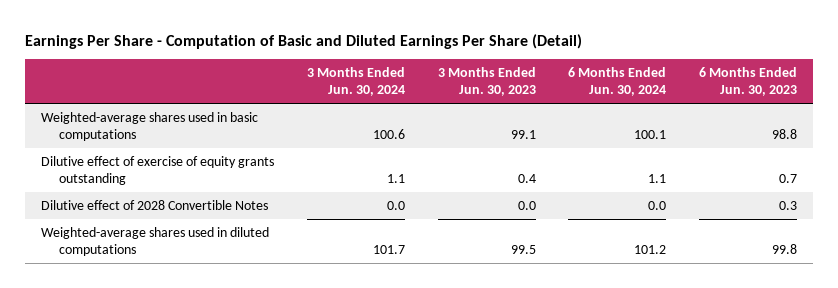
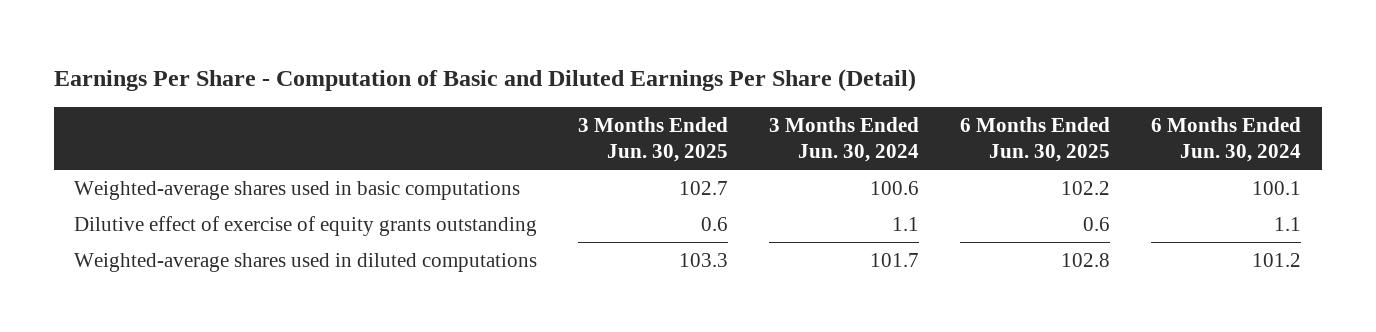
- | 3 Months Ended Jun. 30, 2024 | 3 Months Ended Jun. 30, 2023 | 6 Months Ended Jun. 30, 2024 | 6 Months Ended Jun. 30, 2023
+ | 3 Months Ended Jun. 30, 2025 | 3 Months Ended Jun. 30, 2024 | 6 Months Ended Jun. 30, 2025 | 6 Months Ended Jun. 30, 2024
- Dilutive effect of 2028 Convertible Notes | 0.0 | 0.0 | 0.0 | 0.3

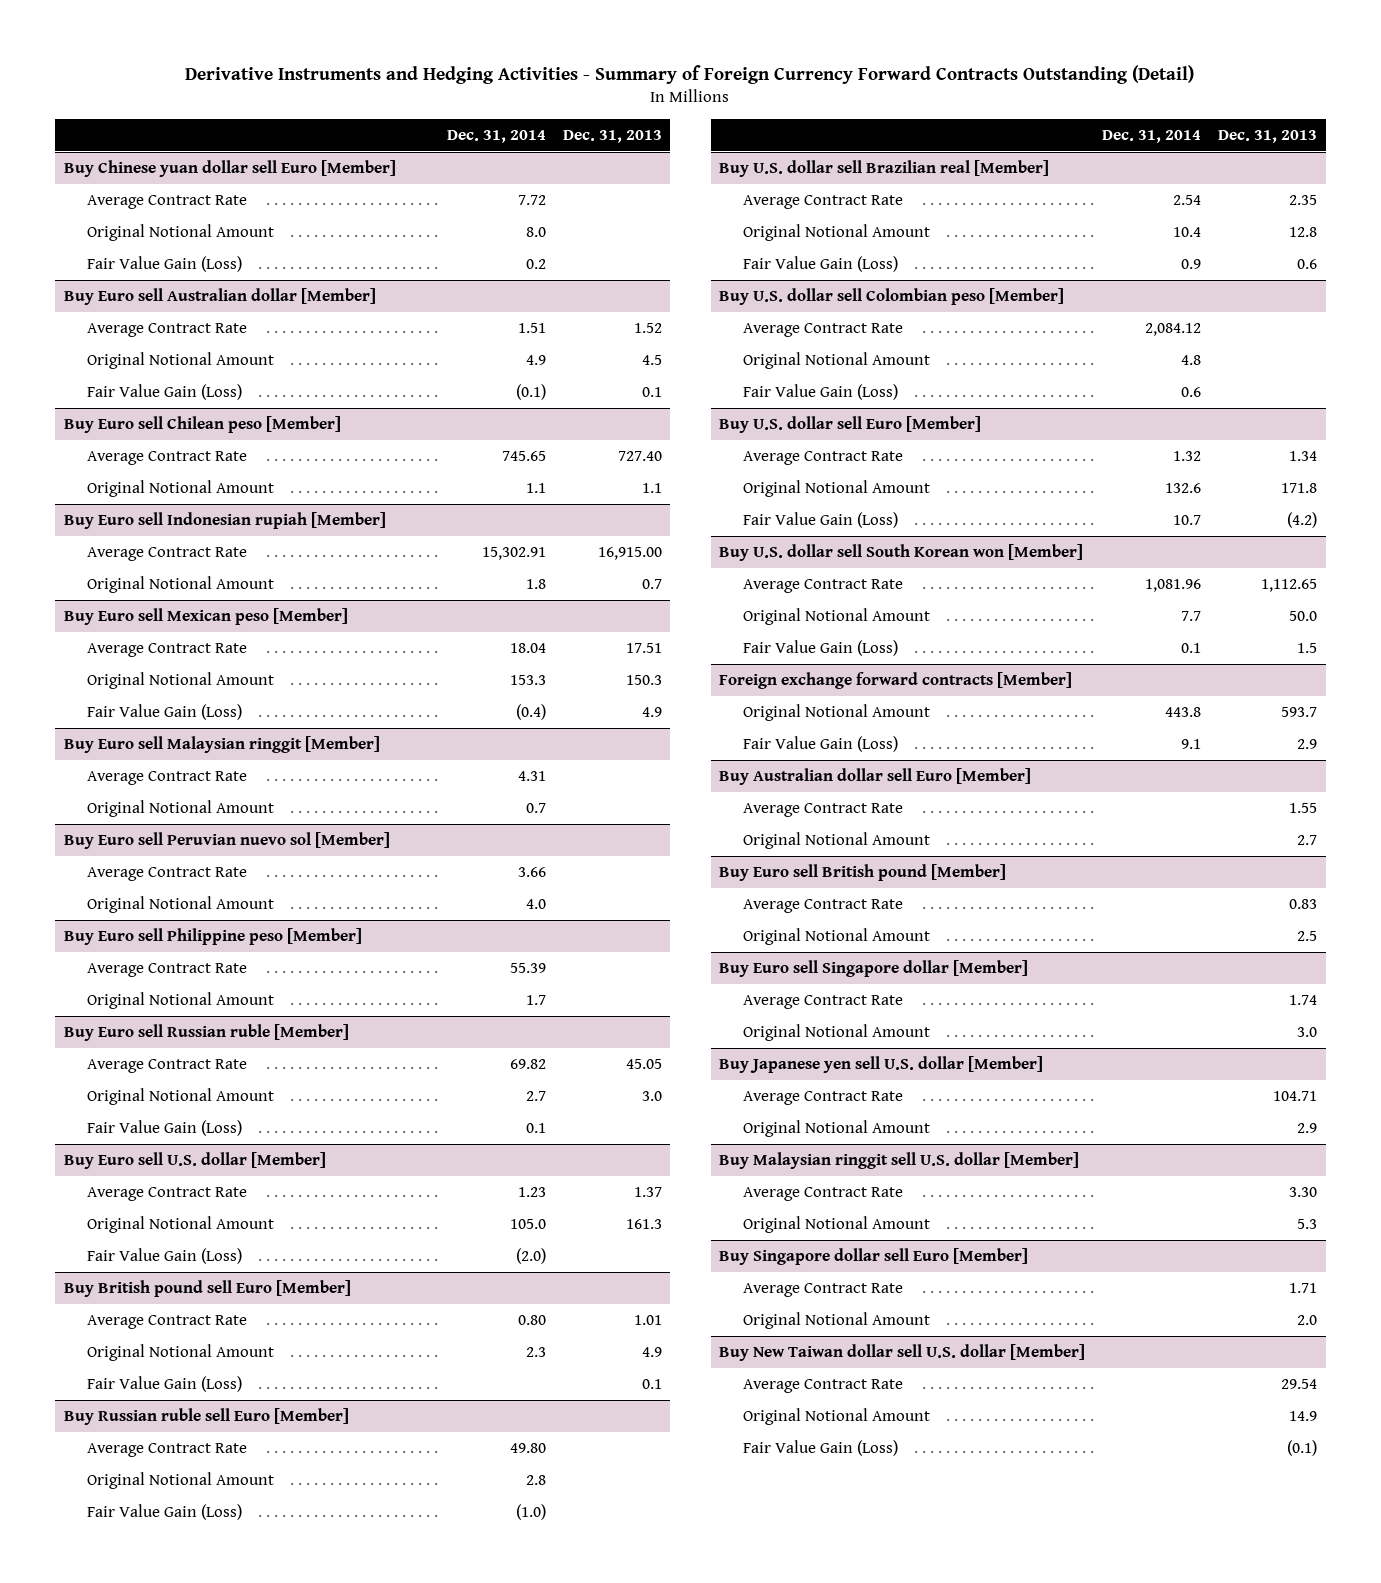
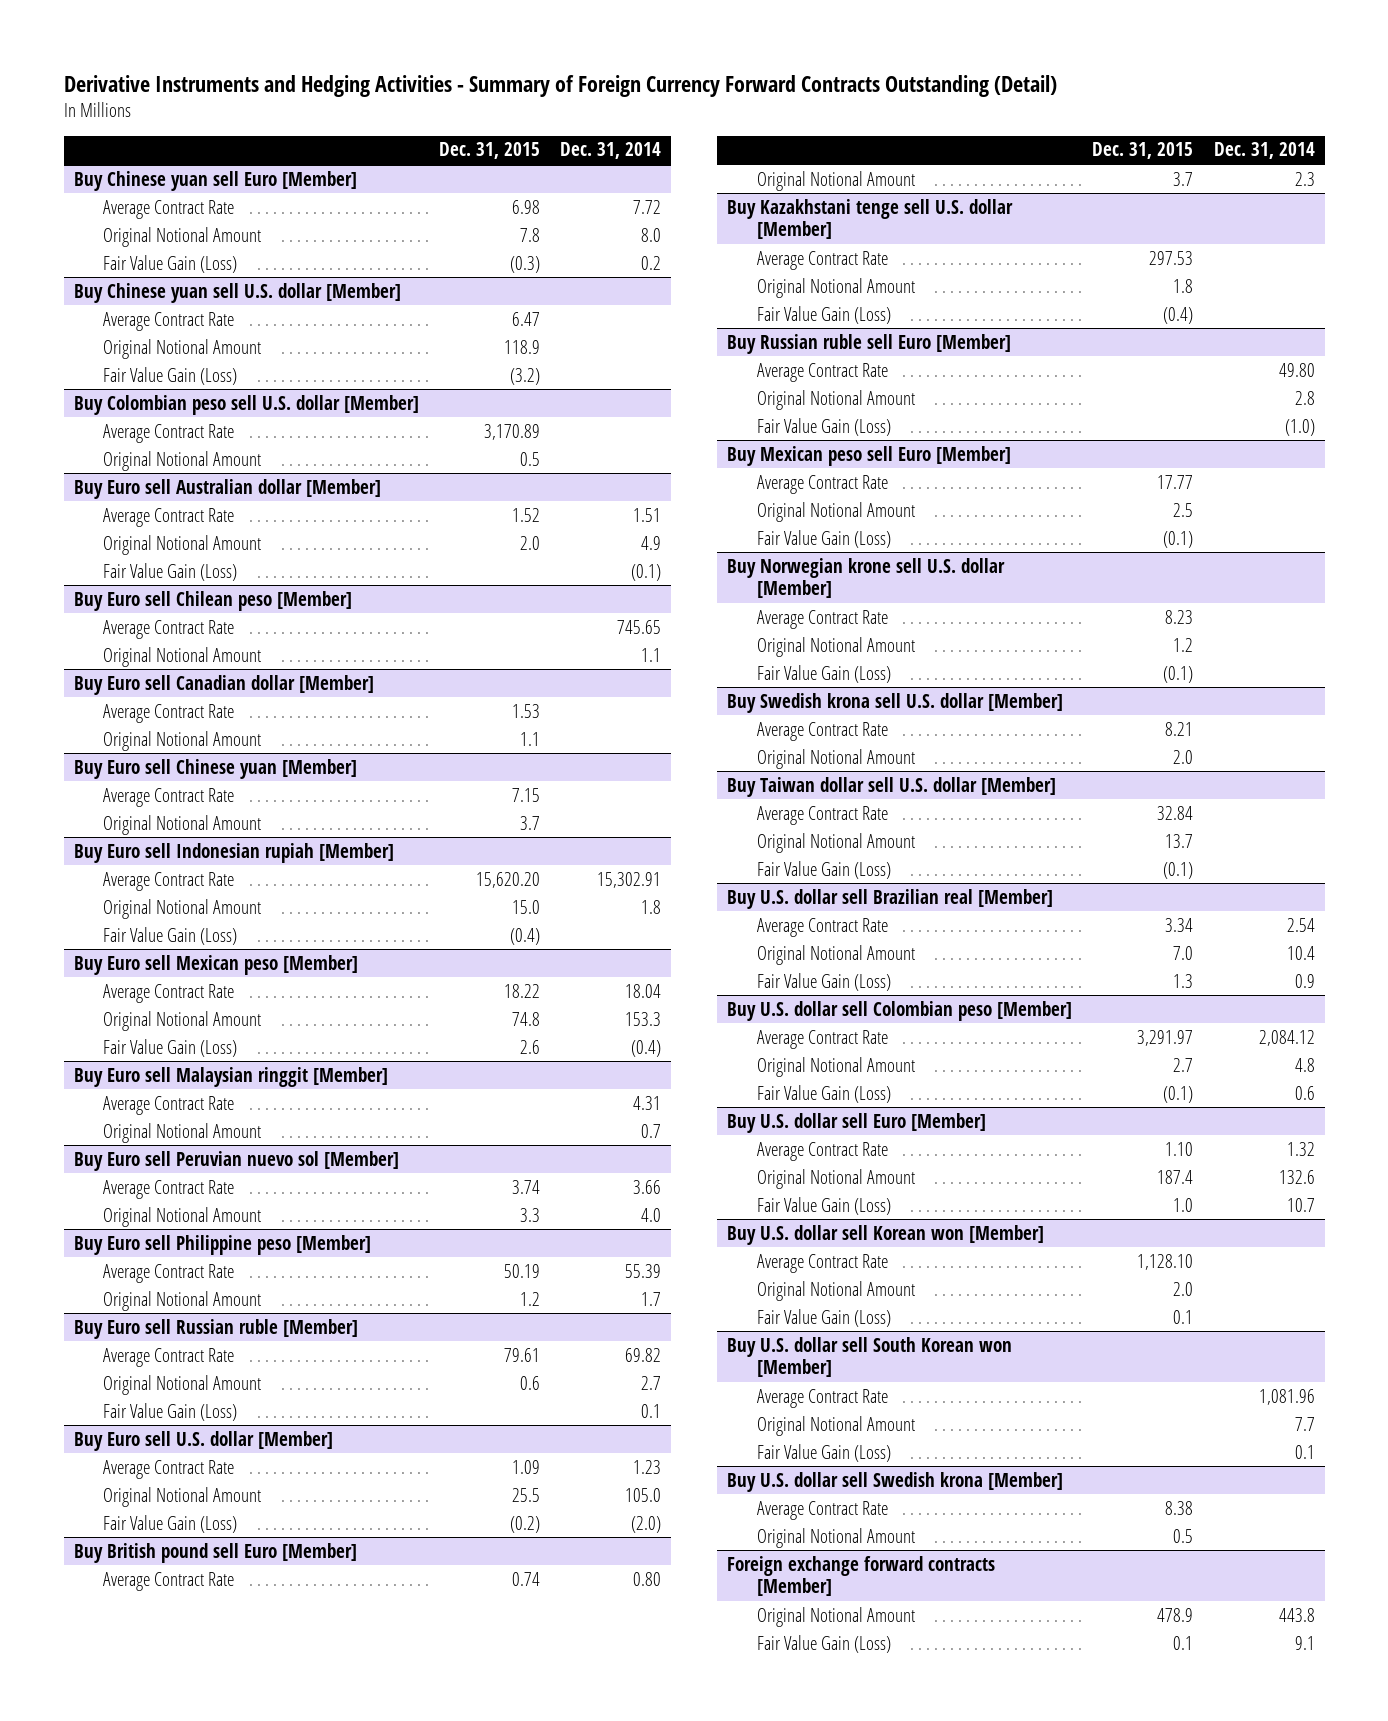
- | Dec. 31, 2014 | Dec. 31, 2013
+ | Dec. 31, 2015 | Dec. 31, 2014
- Buy Chinese yuan dollar sell Euro [Member]
+ Buy Chinese yuan sell Euro [Member]
+ Buy Chinese yuan sell U.S. dollar [Member]
+ Average Contract Rate | 6.47 |
+ Original Notional Amount | 118.9 |
+ Fair Value Gain (Loss) | (3.2) |
+ Buy Colombian peso sell U.S. dollar [Member]
+ Average Contract Rate | 3,170.89 |
+ Original Notional Amount | 0.5 |
+ Buy Euro sell Canadian dollar [Member]
+ Average Contract Rate | 1.53 |
+ Original Notional Amount | 1.1 |
+ Buy Euro sell Chinese yuan [Member]
+ Average Contract Rate | 7.15 |
+ Original Notional Amount | 3.7 |
@ Buy Euro sell Indonesian rupiah [Member]
+ Fair Value Gain (Loss) | (0.4) |
+ Buy Kazakhstani tenge sell U.S. dollar [Member]
+ Average Contract Rate | 297.53 |
+ Original Notional Amount | 1.8 |
+ Buy Mexican peso sell Euro [Member]
+ Average Contract Rate | 17.77 |
+ Original Notional Amount | 2.5 |
+ Fair Value Gain (Loss) | (0.1) |
+ Buy Norwegian krone sell U.S. dollar [Member]
+ Average Contract Rate | 8.23 |
+ Original Notional Amount | 1.2 |
+ Fair Value Gain (Loss) | (0.1) |
+ Buy Swedish krona sell U.S. dollar [Member]
+ Average Contract Rate | 8.21 |
+ Original Notional Amount | 2.0 |
+ Buy Taiwan dollar sell U.S. dollar [Member]
+ Average Contract Rate | 32.84 |
+ Original Notional Amount | 13.7 |
+ Fair Value Gain (Loss) | (0.1) |
+ Buy U.S. dollar sell Korean won [Member]
+ Average Contract Rate | 1,128.10 |
+ Original Notional Amount | 2.0 |
+ Fair Value Gain (Loss) | 0.1 |
+ Buy U.S. dollar sell Swedish krona [Member]
+ Average Contract Rate | 8.38 |
+ Original Notional Amount | 0.5 |
- Buy Australian dollar sell Euro [Member]
- Average Contract Rate | | 1.55
- Original Notional Amount | | 2.7
- Buy Euro sell British pound [Member]
- Average Contract Rate | | 0.83
- Original Notional Amount | | 2.5
- Buy Euro sell Singapore dollar [Member]
- Average Contract Rate | | 1.74
- Original Notional Amount | | 3.0
- Buy Japanese yen sell U.S. dollar [Member]
- Average Contract Rate | | 104.71
- Original Notional Amount | | 2.9
- Buy Malaysian ringgit sell U.S. dollar [Member]
- Average Contract Rate | | 3.30
- Original Notional Amount | | 5.3
- Buy Singapore dollar sell Euro [Member]
- Average Contract Rate | | 1.71
- Original Notional Amount | | 2.0
- Buy New Taiwan dollar sell U.S. dollar [Member]
- Average Contract Rate | | 29.54
- Original Notional Amount | | 14.9
- Fair Value Gain (Loss) | | (0.1)

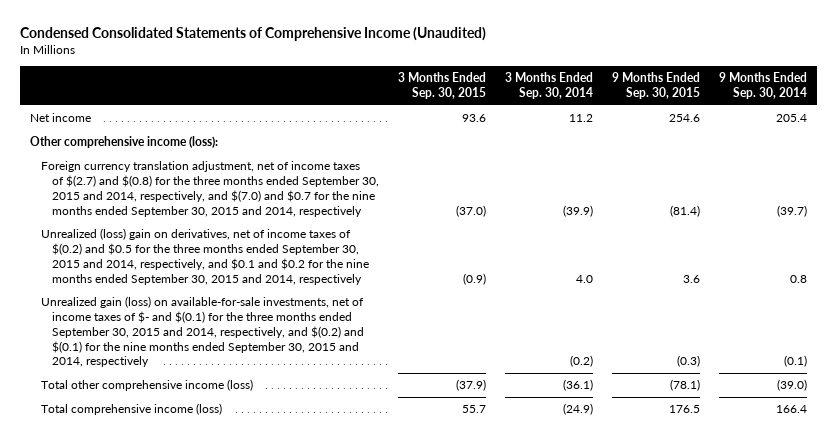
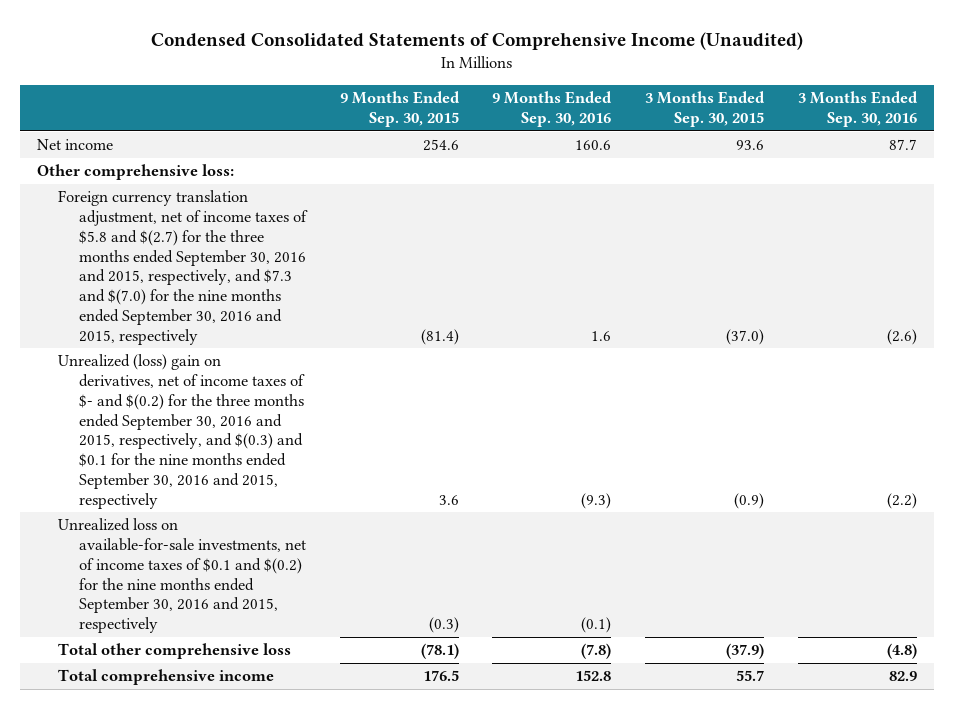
- | 3 Months Ended Sep. 30, 2015 | 3 Months Ended Sep. 30, 2014 | 9 Months Ended Sep. 30, 2015 | 9 Months Ended Sep. 30, 2014
+ | 9 Months Ended Sep. 30, 2015 | 9 Months Ended Sep. 30, 2016 | 3 Months Ended Sep. 30, 2015 | 3 Months Ended Sep. 30, 2016
- Other comprehensive income (loss):
- Foreign currency translation adjustment, net of income taxes of $(2.7) and $(0.8) for the three months ended September 30, 2015 and 2014, respectively, and $(7.0) and $0.7 for the nine months ended September 30, 2015 and 2014, respectively | (37.0) | (39.9) | (81.4) | (39.7)
- Unrealized (loss) gain on derivatives, net of income taxes of $(0.2) and $0.5 for the three months ended September 30, 2015 and 2014, respectively, and $0.1 and $0.2 for the nine months ended September 30, 2015 and 2014, respectively | (0.9) | 4.0 | 3.6 | 0.8
- Unrealized gain (loss) on available-for-sale investments, net of income taxes of $- and $(0.1) for the three months ended September 30, 2015 and 2014, respectively, and $(0.2) and $(0.1) for the nine months ended September 30, 2015 and 2014, respectively | | (0.2) | (0.3) | (0.1)
- Total other comprehensive income (loss) | (37.9) | (36.1) | (78.1) | (39.0)
- Total comprehensive income (loss) | 55.7 | (24.9) | 176.5 | 166.4
+ Other comprehensive loss:
+ Foreign currency translation adjustment, net of income taxes of $5.8 and $(2.7) for the three months ended September 30, 2016 and 2015, respectively, and $7.3 and $(7.0) for the nine months ended September 30, 2016 and 2015, respectively | (81.4) | 1.6 | (37.0) | (2.6)
+ Unrealized (loss) gain on derivatives, net of income taxes of $- and $(0.2) for the three months ended September 30, 2016 and 2015, respectively, and $(0.3) and $0.1 for the nine months ended September 30, 2016 and 2015, respectively | 3.6 | (9.3) | (0.9) | (2.2)
+ Unrealized loss on available-for-sale investments, net of income taxes of $0.1 and $(0.2) for the nine months ended September 30, 2016 and 2015, respectively | (0.3) | (0.1) | |
+ Total other comprehensive loss | (78.1) | (7.8) | (37.9) | (4.8)
+ Total comprehensive income | 176.5 | 152.8 | 55.7 | 82.9

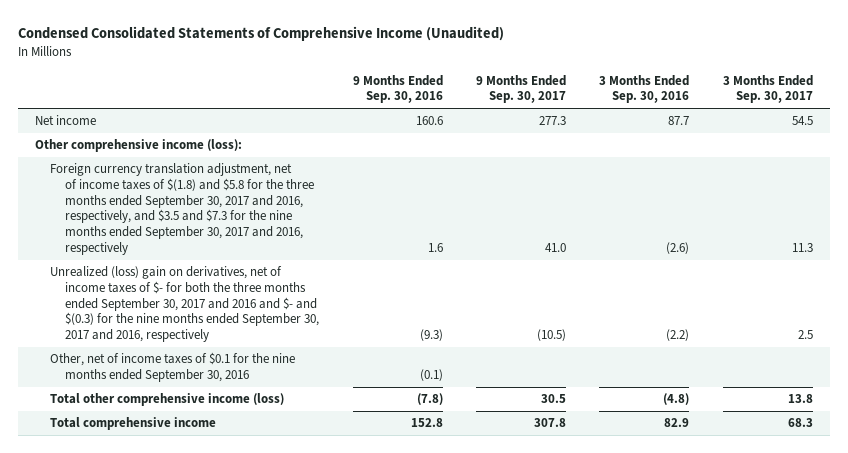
- | 9 Months Ended Sep. 30, 2015 | 9 Months Ended Sep. 30, 2016 | 3 Months Ended Sep. 30, 2015 | 3 Months Ended Sep. 30, 2016
+ | 9 Months Ended Sep. 30, 2016 | 9 Months Ended Sep. 30, 2017 | 3 Months Ended Sep. 30, 2016 | 3 Months Ended Sep. 30, 2017
- Other comprehensive loss:
- Foreign currency translation adjustment, net of income taxes of $5.8 and $(2.7) for the three months ended September 30, 2016 and 2015, respectively, and $7.3 and $(7.0) for the nine months ended September 30, 2016 and 2015, respectively | (81.4) | 1.6 | (37.0) | (2.6)
- Unrealized (loss) gain on derivatives, net of income taxes of $- and $(0.2) for the three months ended September 30, 2016 and 2015, respectively, and $(0.3) and $0.1 for the nine months ended September 30, 2016 and 2015, respectively | 3.6 | (9.3) | (0.9) | (2.2)
- Unrealized loss on available-for-sale investments, net of income taxes of $0.1 and $(0.2) for the nine months ended September 30, 2016 and 2015, respectively | (0.3) | (0.1) | |
- Total other comprehensive loss | (78.1) | (7.8) | (37.9) | (4.8)
+ Other comprehensive income (loss):
+ Foreign currency translation adjustment, net of income taxes of $(1.8) and $5.8 for the three months ended September 30, 2017 and 2016, respectively, and $3.5 and $7.3 for the nine months ended September 30, 2017 and 2016, respectively | 1.6 | 41.0 | (2.6) | 11.3
+ Unrealized (loss) gain on derivatives, net of income taxes of $- for both the three months ended September 30, 2017 and 2016 and $- and $(0.3) for the nine months ended September 30, 2017 and 2016, respectively | (9.3) | (10.5) | (2.2) | 2.5
+ Other, net of income taxes of $0.1 for the nine months ended September 30, 2016 | (0.1) | | |
+ Total other comprehensive income (loss) | (7.8) | 30.5 | (4.8) | 13.8

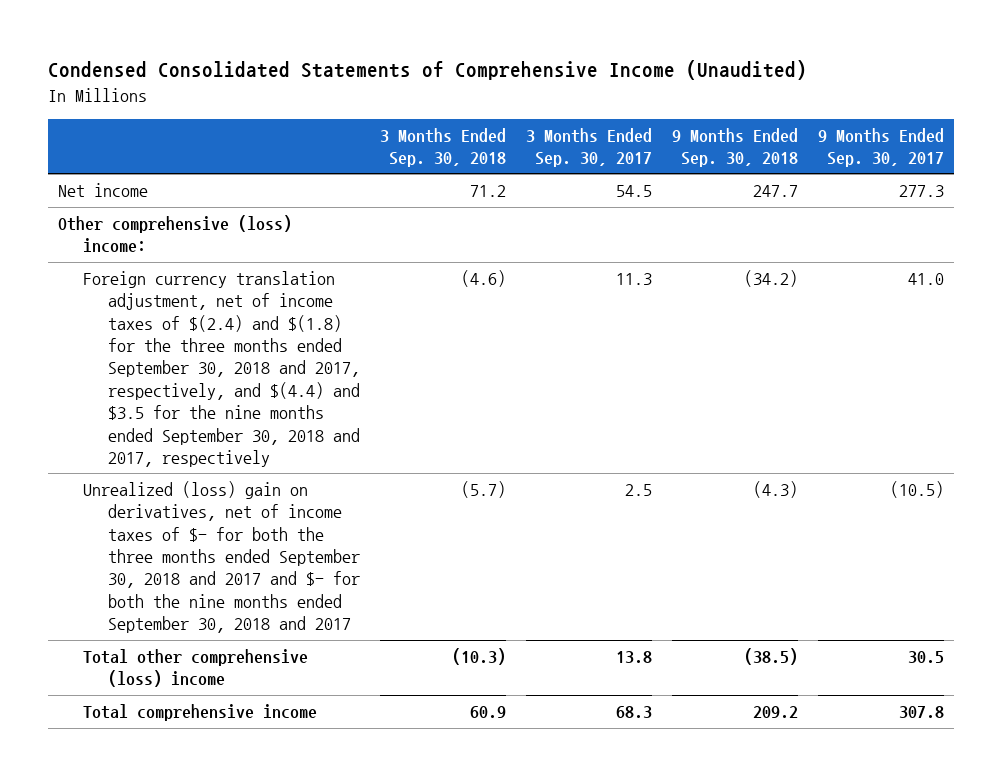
- | 9 Months Ended Sep. 30, 2016 | 9 Months Ended Sep. 30, 2017 | 3 Months Ended Sep. 30, 2016 | 3 Months Ended Sep. 30, 2017
+ | 3 Months Ended Sep. 30, 2018 | 3 Months Ended Sep. 30, 2017 | 9 Months Ended Sep. 30, 2018 | 9 Months Ended Sep. 30, 2017
- Other comprehensive income (loss):
- Foreign currency translation adjustment, net of income taxes of $(1.8) and $5.8 for the three months ended September 30, 2017 and 2016, respectively, and $3.5 and $7.3 for the nine months ended September 30, 2017 and 2016, respectively | 1.6 | 41.0 | (2.6) | 11.3
- Unrealized (loss) gain on derivatives, net of income taxes of $- for both the three months ended September 30, 2017 and 2016 and $- and $(0.3) for the nine months ended September 30, 2017 and 2016, respectively | (9.3) | (10.5) | (2.2) | 2.5
- Other, net of income taxes of $0.1 for the nine months ended September 30, 2016 | (0.1) | | |
- Total other comprehensive income (loss) | (7.8) | 30.5 | (4.8) | 13.8
+ Other comprehensive (loss) income:
+ Foreign currency translation adjustment, net of income taxes of $(2.4) and $(1.8) for the three months ended September 30, 2018 and 2017, respectively, and $(4.4) and $3.5 for the nine months ended September 30, 2018 and 2017, respectively | (4.6) | 11.3 | (34.2) | 41.0
+ Unrealized (loss) gain on derivatives, net of income taxes of $- for both the three months ended September 30, 2018 and 2017 and $- for both the nine months ended September 30, 2018 and 2017 | (5.7) | 2.5 | (4.3) | (10.5)
+ Total other comprehensive (loss) income | (10.3) | 13.8 | (38.5) | 30.5

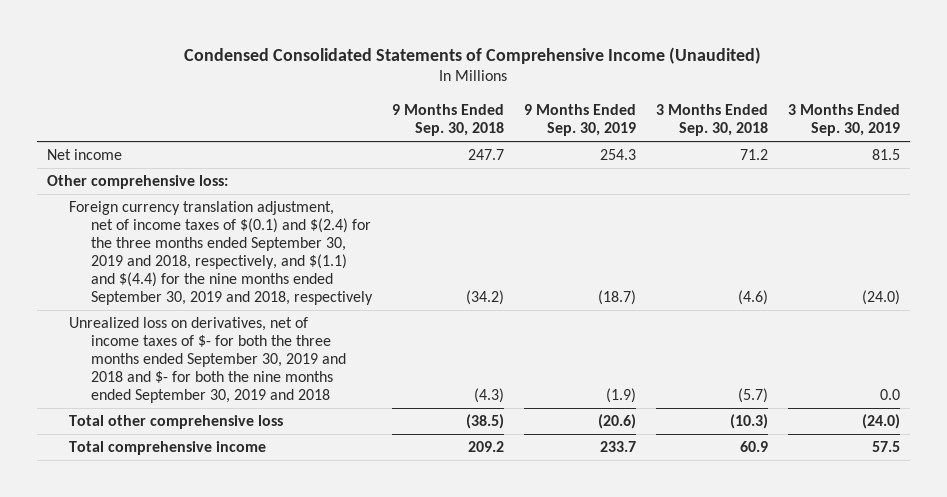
- | 3 Months Ended Sep. 30, 2018 | 3 Months Ended Sep. 30, 2017 | 9 Months Ended Sep. 30, 2018 | 9 Months Ended Sep. 30, 2017
+ | 9 Months Ended Sep. 30, 2018 | 9 Months Ended Sep. 30, 2019 | 3 Months Ended Sep. 30, 2018 | 3 Months Ended Sep. 30, 2019
- Other comprehensive (loss) income:
- Foreign currency translation adjustment, net of income taxes of $(2.4) and $(1.8) for the three months ended September 30, 2018 and 2017, respectively, and $(4.4) and $3.5 for the nine months ended September 30, 2018 and 2017, respectively | (4.6) | 11.3 | (34.2) | 41.0
- Unrealized (loss) gain on derivatives, net of income taxes of $- for both the three months ended September 30, 2018 and 2017 and $- for both the nine months ended September 30, 2018 and 2017 | (5.7) | 2.5 | (4.3) | (10.5)
- Total other comprehensive (loss) income | (10.3) | 13.8 | (38.5) | 30.5
+ Other comprehensive loss:
+ Foreign currency translation adjustment, net of income taxes of $(0.1) and $(2.4) for the three months ended September 30, 2019 and 2018, respectively, and $(1.1) and $(4.4) for the nine months ended September 30, 2019 and 2018, respectively | (34.2) | (18.7) | (4.6) | (24.0)
+ Unrealized loss on derivatives, net of income taxes of $- for both the three months ended September 30, 2019 and 2018 and $- for both the nine months ended September 30, 2019 and 2018 | (4.3) | (1.9) | (5.7) | 0.0
+ Total other comprehensive loss | (38.5) | (20.6) | (10.3) | (24.0)

